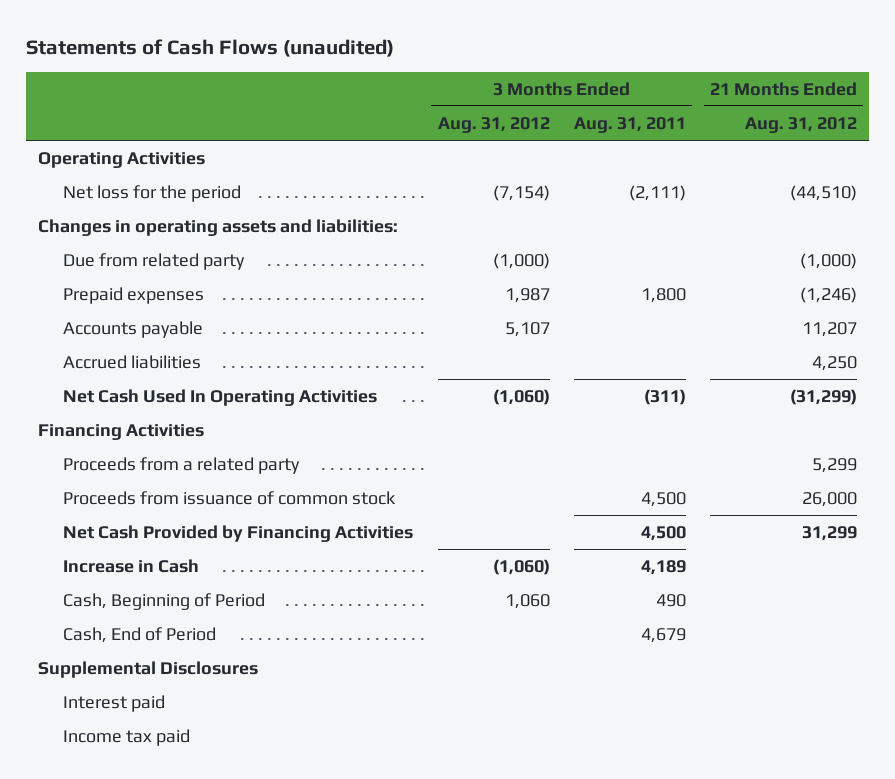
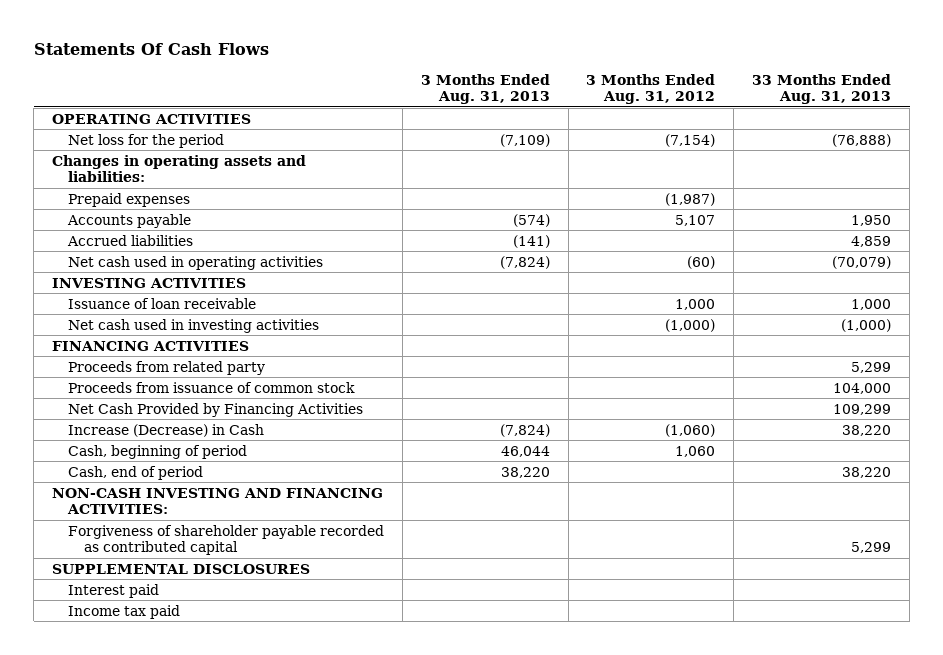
- Statements of Cash Flows (unaudited)
+ Statements Of Cash Flows
- | 3 Months Ended Aug. 31, 2012 | 3 Months Ended Aug. 31, 2011 | 21 Months Ended Aug. 31, 2012
+ | 3 Months Ended Aug. 31, 2013 | 3 Months Ended Aug. 31, 2012 | 33 Months Ended Aug. 31, 2013
- Operating Activities
+ OPERATING ACTIVITIES
- Due from related party | (1,000) | | (1,000)
- Prepaid expenses | 1,987 | 1,800 | (1,246)
+ Prepaid expenses | | (1,987) |
- Net Cash Used In Operating Activities | (1,060) | (311) | (31,299)
- Financing Activities
- Proceeds from a related party | | | 5,299
+ Net cash used in operating activities | (7,824) | (60) | (70,079)
+ INVESTING ACTIVITIES
+ Issuance of loan receivable | | 1,000 | 1,000
+ Net cash used in investing activities | | (1,000) | (1,000)
+ FINANCING ACTIVITIES
+ Proceeds from related party | | | 5,299
- Increase in Cash | (1,060) | 4,189 |
- Cash, Beginning of Period | 1,060 | 490 |
- Cash, End of Period | | 4,679 |
- Supplemental Disclosures
+ Increase (Decrease) in Cash | (7,824) | (1,060) | 38,220
+ Cash, beginning of period | 46,044 | 1,060 |
+ Cash, end of period | 38,220 | | 38,220
+ NON-CASH INVESTING AND FINANCING ACTIVITIES:
+ Forgiveness of shareholder payable recorded as contributed capital | | | 5,299
+ SUPPLEMENTAL DISCLOSURES

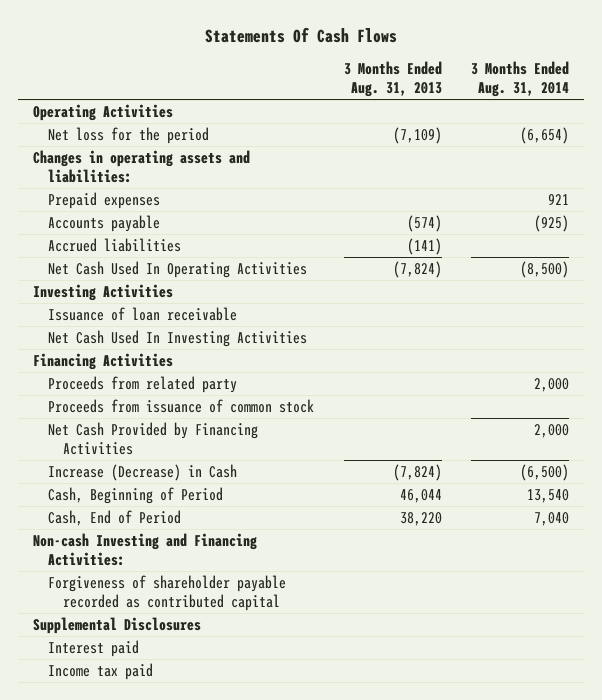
- | 3 Months Ended Aug. 31, 2013 | 3 Months Ended Aug. 31, 2012 | 33 Months Ended Aug. 31, 2013
+ | 3 Months Ended Aug. 31, 2013 | 3 Months Ended Aug. 31, 2014
- OPERATING ACTIVITIES
+ Operating Activities
- Net cash used in operating activities | (7,824) | (60) | (70,079)
- INVESTING ACTIVITIES
+ Net Cash Used In Operating Activities | (7,824) | (8,500)
+ Investing Activities
- Net cash used in investing activities | | (1,000) | (1,000)
- FINANCING ACTIVITIES
+ Net Cash Used In Investing Activities
+ Financing Activities
- Cash, beginning of period | 46,044 | 1,060 |
- Cash, end of period | 38,220 | | 38,220
- NON-CASH INVESTING AND FINANCING ACTIVITIES:
+ Cash, Beginning of Period | 46,044 | 13,540
+ Cash, End of Period | 38,220 | 7,040
+ Non-cash Investing and Financing Activities:
- SUPPLEMENTAL DISCLOSURES
+ Supplemental Disclosures

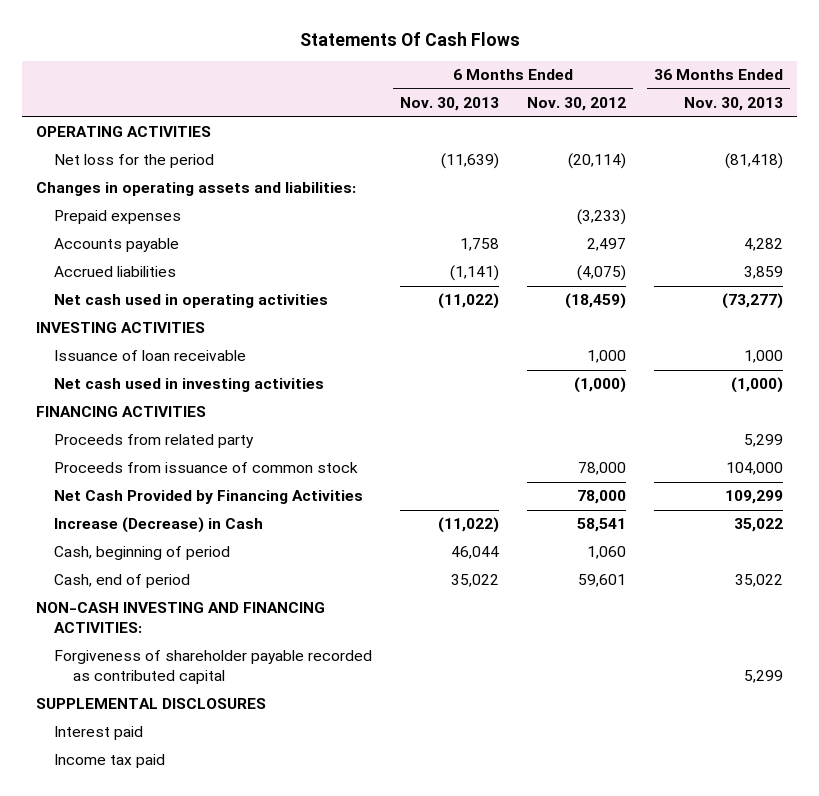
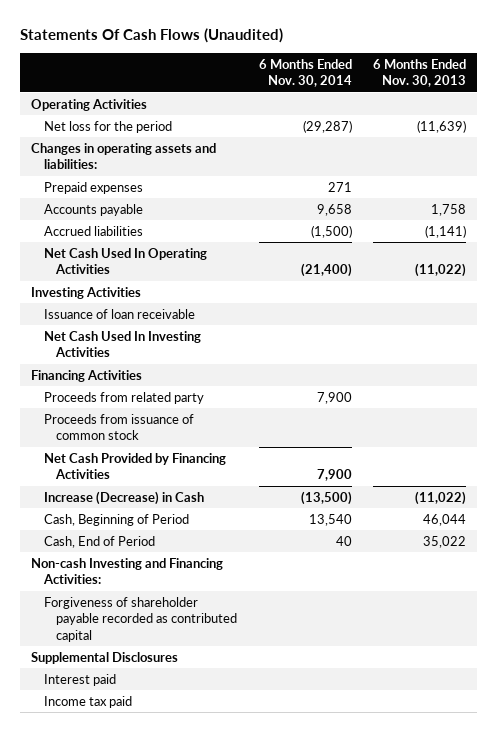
- Statements Of Cash Flows
+ Statements Of Cash Flows (Unaudited)
- | 6 Months Ended Nov. 30, 2013 | 6 Months Ended Nov. 30, 2012 | 36 Months Ended Nov. 30, 2013
+ | 6 Months Ended Nov. 30, 2014 | 6 Months Ended Nov. 30, 2013
- OPERATING ACTIVITIES
+ Operating Activities
- Net cash used in operating activities | (11,022) | (18,459) | (73,277)
- INVESTING ACTIVITIES
+ Net Cash Used In Operating Activities | (21,400) | (11,022)
+ Investing Activities
- Net cash used in investing activities | | (1,000) | (1,000)
- FINANCING ACTIVITIES
+ Net Cash Used In Investing Activities
+ Financing Activities
- Cash, beginning of period | 46,044 | 1,060 |
- Cash, end of period | 35,022 | 59,601 | 35,022
- NON-CASH INVESTING AND FINANCING ACTIVITIES:
+ Cash, Beginning of Period | 13,540 | 46,044
+ Cash, End of Period | 40 | 35,022
+ Non-cash Investing and Financing Activities:
- SUPPLEMENTAL DISCLOSURES
+ Supplemental Disclosures

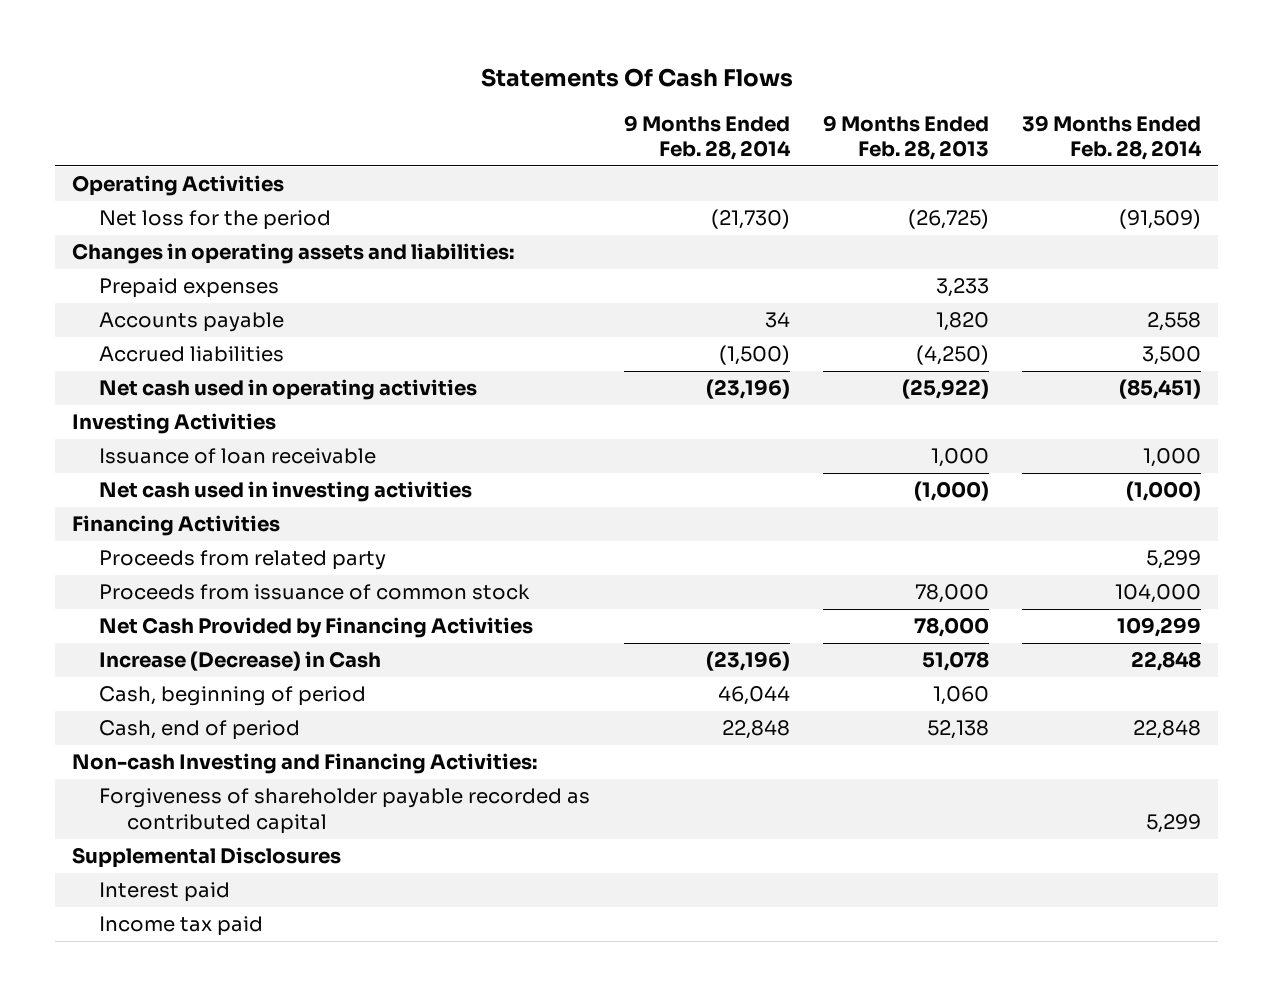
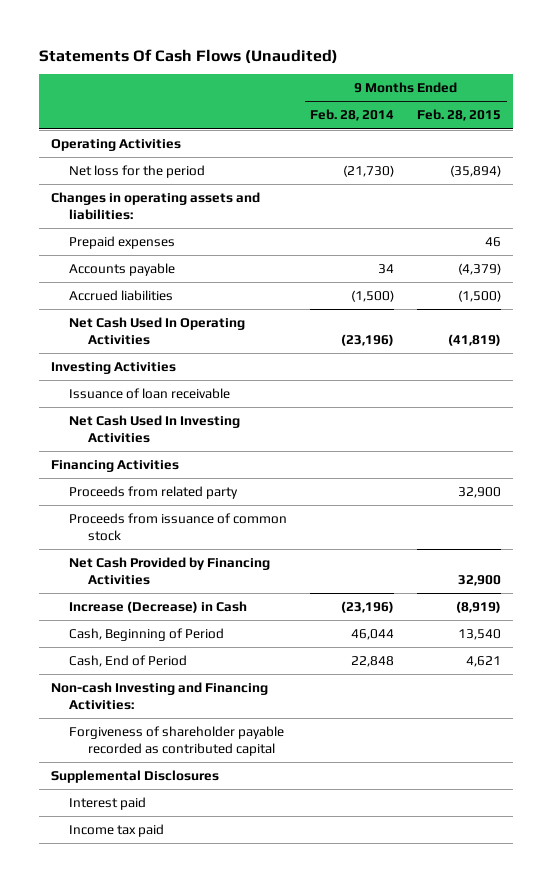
- Statements Of Cash Flows
+ Statements Of Cash Flows (Unaudited)
- | 9 Months Ended Feb. 28, 2014 | 9 Months Ended Feb. 28, 2013 | 39 Months Ended Feb. 28, 2014
+ | 9 Months Ended Feb. 28, 2014 | 9 Months Ended Feb. 28, 2015
- Net cash used in operating activities | (23,196) | (25,922) | (85,451)
+ Net Cash Used In Operating Activities | (23,196) | (41,819)
- Net cash used in investing activities | | (1,000) | (1,000)
+ Net Cash Used In Investing Activities
- Cash, beginning of period | 46,044 | 1,060 |
- Cash, end of period | 22,848 | 52,138 | 22,848
+ Cash, Beginning of Period | 46,044 | 13,540
+ Cash, End of Period | 22,848 | 4,621

